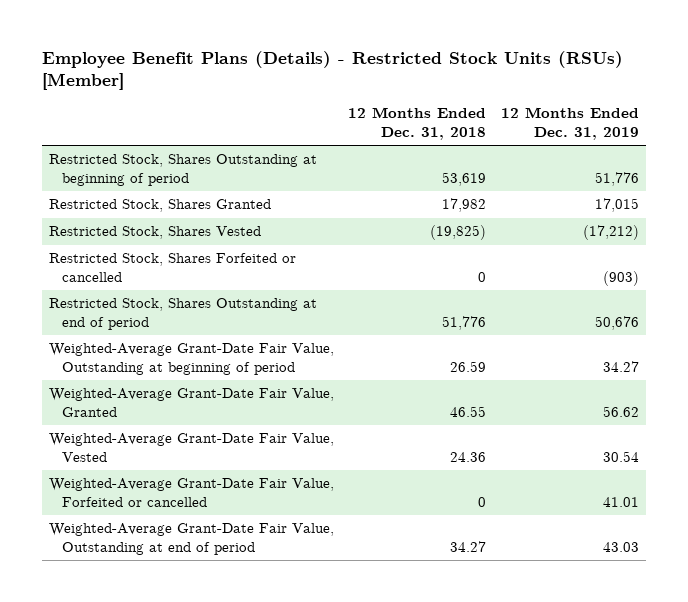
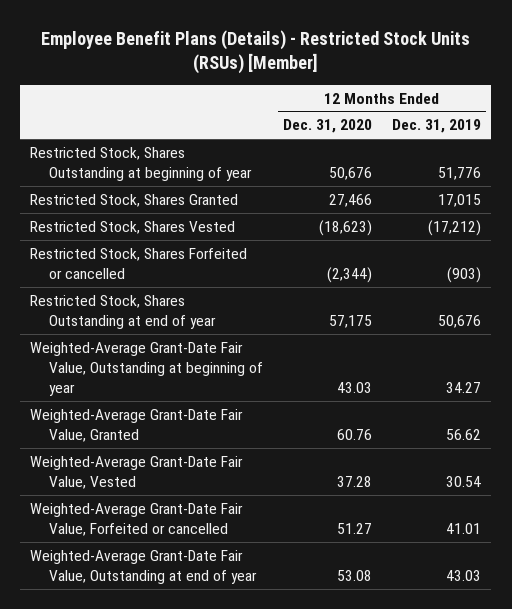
- | 12 Months Ended Dec. 31, 2018 | 12 Months Ended Dec. 31, 2019
+ | 12 Months Ended Dec. 31, 2020 | 12 Months Ended Dec. 31, 2019
- Restricted Stock, Shares Outstanding at beginning of period | 53,619 | 51,776
+ Restricted Stock, Shares Outstanding at beginning of year | 50,676 | 51,776
- Restricted Stock, Shares Outstanding at end of period | 51,776 | 50,676
- Weighted-Average Grant-Date Fair Value, Outstanding at beginning of period | 26.59 | 34.27
+ Restricted Stock, Shares Outstanding at end of year | 57,175 | 50,676
+ Weighted-Average Grant-Date Fair Value, Outstanding at beginning of year | 43.03 | 34.27
- Weighted-Average Grant-Date Fair Value, Outstanding at end of period | 34.27 | 43.03
+ Weighted-Average Grant-Date Fair Value, Outstanding at end of year | 53.08 | 43.03

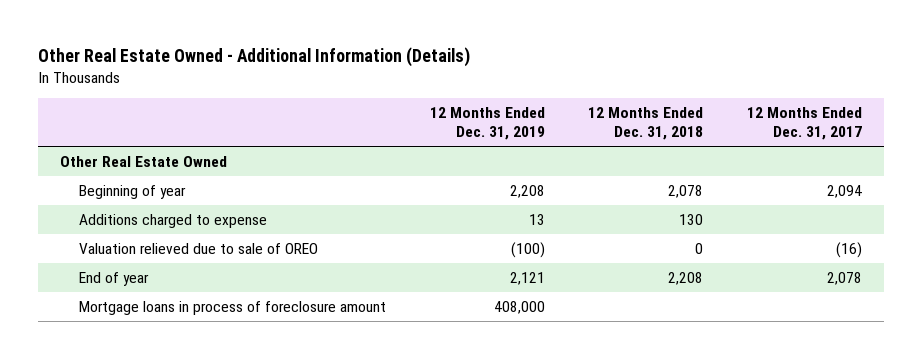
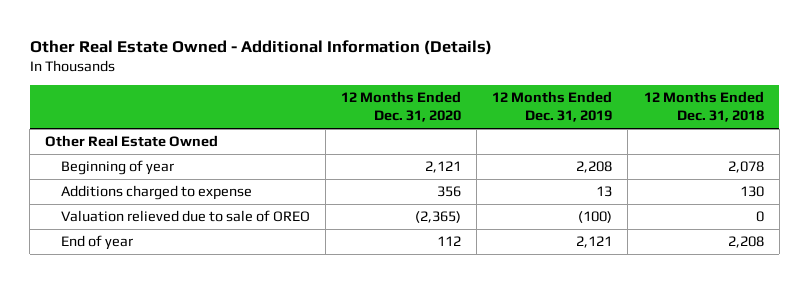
- | 12 Months Ended Dec. 31, 2019 | 12 Months Ended Dec. 31, 2018 | 12 Months Ended Dec. 31, 2017
+ | 12 Months Ended Dec. 31, 2020 | 12 Months Ended Dec. 31, 2019 | 12 Months Ended Dec. 31, 2018
- Mortgage loans in process of foreclosure amount | 408,000 | |

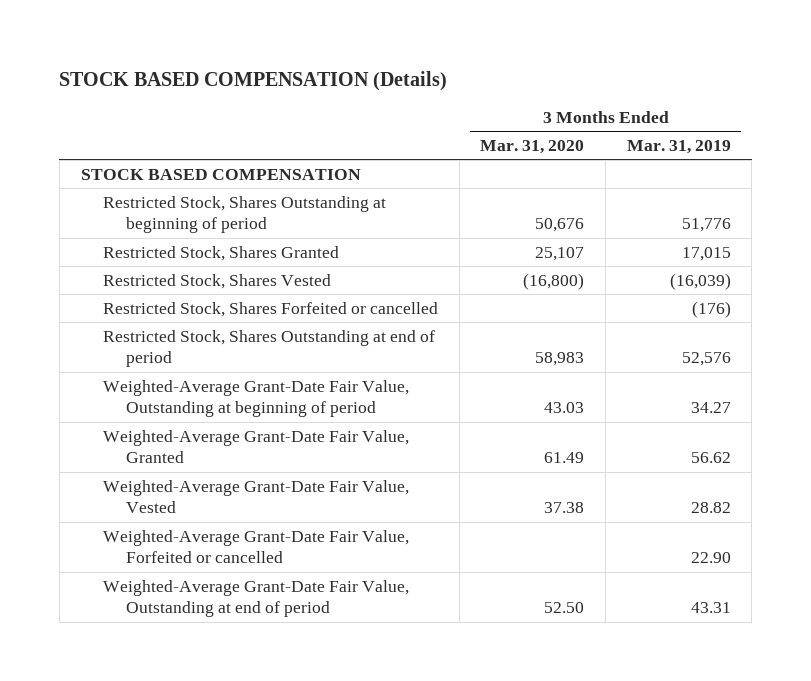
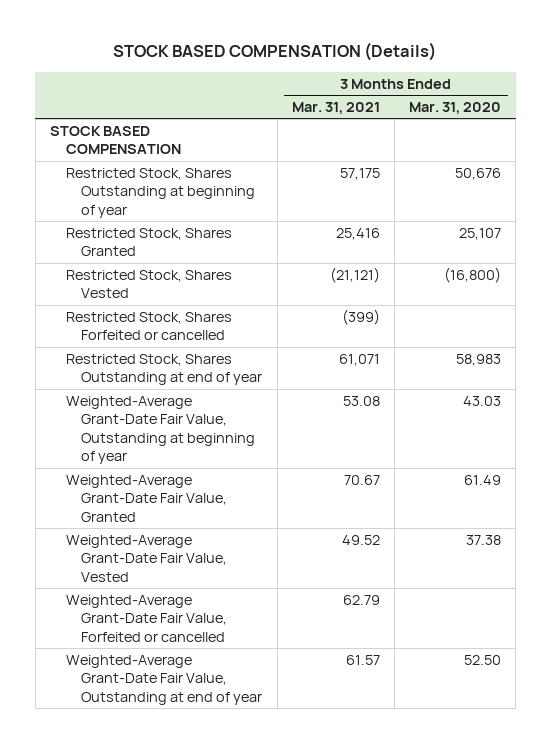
- | 3 Months Ended Mar. 31, 2020 | 3 Months Ended Mar. 31, 2019
+ | 3 Months Ended Mar. 31, 2021 | 3 Months Ended Mar. 31, 2020
- Restricted Stock, Shares Outstanding at beginning of period | 50,676 | 51,776
+ Restricted Stock, Shares Outstanding at beginning of year | 57,175 | 50,676
- Restricted Stock, Shares Outstanding at end of period | 58,983 | 52,576
- Weighted-Average Grant-Date Fair Value, Outstanding at beginning of period | 43.03 | 34.27
+ Restricted Stock, Shares Outstanding at end of year | 61,071 | 58,983
+ Weighted-Average Grant-Date Fair Value, Outstanding at beginning of year | 53.08 | 43.03
- Weighted-Average Grant-Date Fair Value, Outstanding at end of period | 52.50 | 43.31
+ Weighted-Average Grant-Date Fair Value, Outstanding at end of year | 61.57 | 52.50

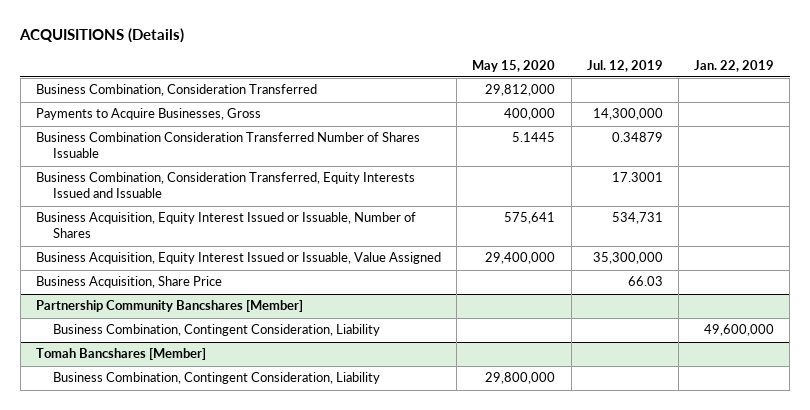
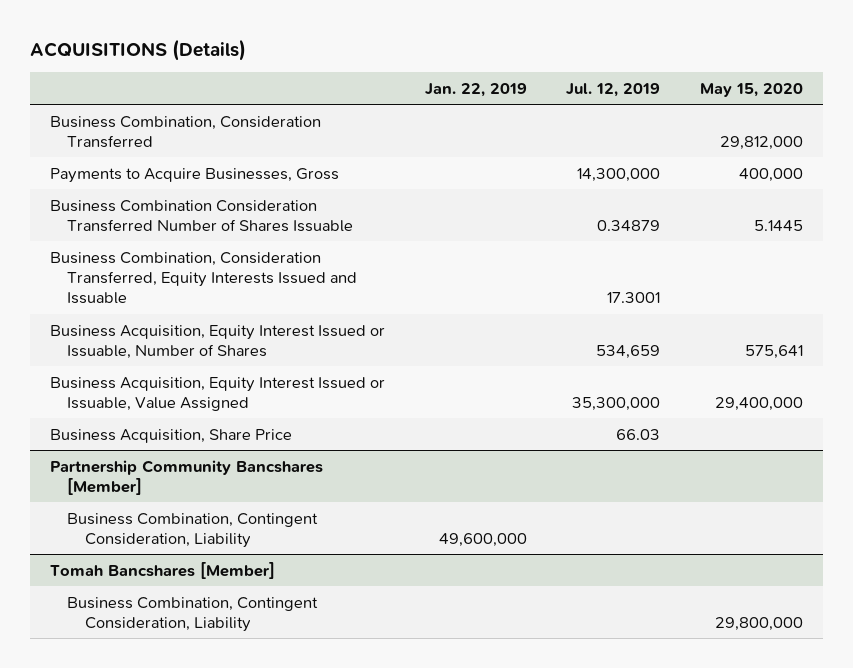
- | May 15, 2020 | Jul. 12, 2019 | Jan. 22, 2019
+ | Jan. 22, 2019 | Jul. 12, 2019 | May 15, 2020
- Business Acquisition, Equity Interest Issued or Issuable, Number of Shares | 575,641 | 534,731 |
+ Business Acquisition, Equity Interest Issued or Issuable, Number of Shares | | 534,659 | 575,641

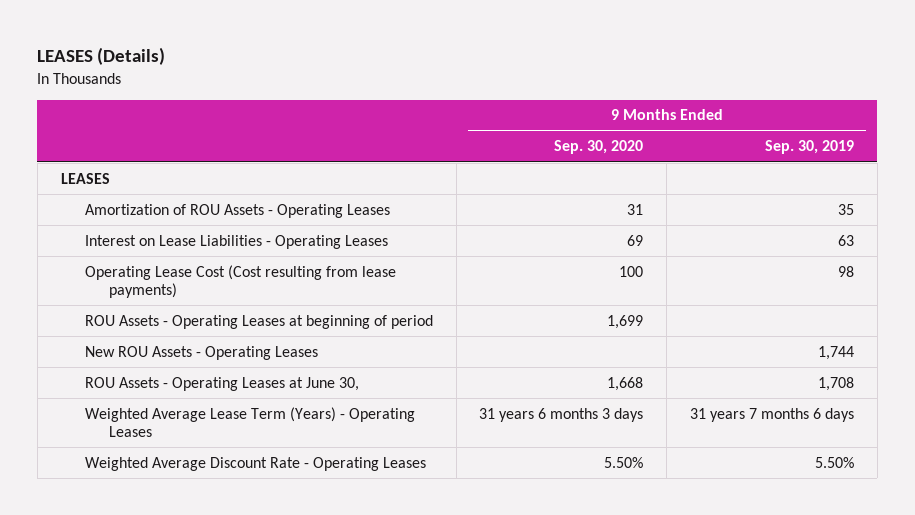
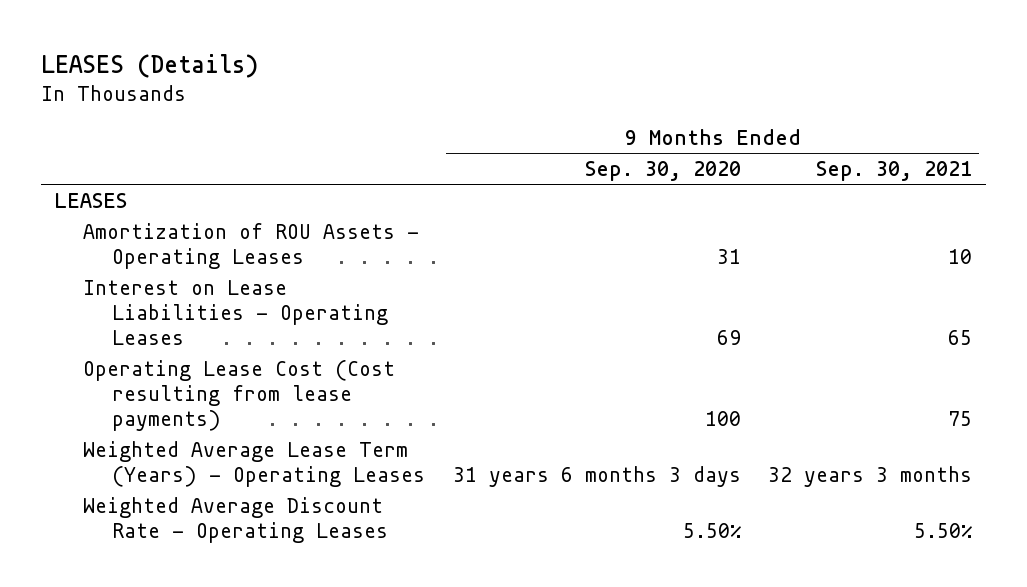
- | 9 Months Ended Sep. 30, 2020 | 9 Months Ended Sep. 30, 2019
+ | 9 Months Ended Sep. 30, 2020 | 9 Months Ended Sep. 30, 2021
- ROU Assets - Operating Leases at beginning of period | 1,699 |
- New ROU Assets - Operating Leases | | 1,744
- ROU Assets - Operating Leases at June 30, | 1,668 | 1,708

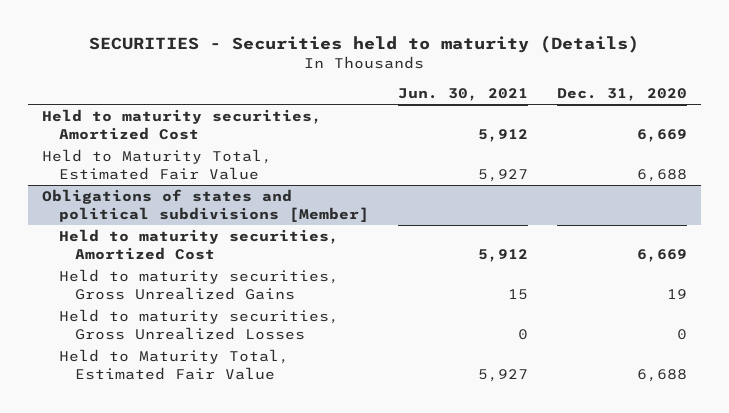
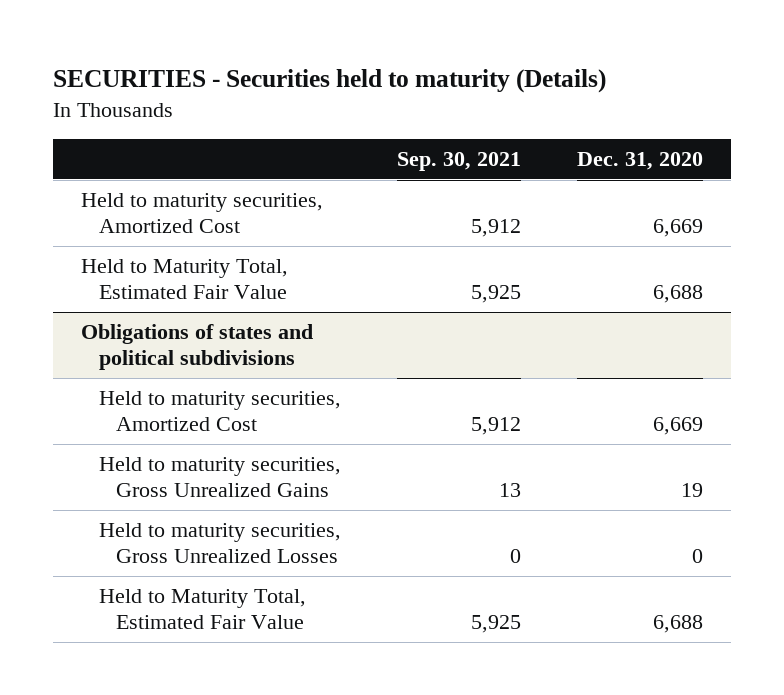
- | Jun. 30, 2021 | Dec. 31, 2020
+ | Sep. 30, 2021 | Dec. 31, 2020
- Obligations of states and political subdivisions [Member]
+ Obligations of states and political subdivisions

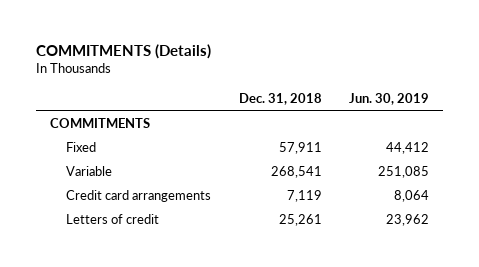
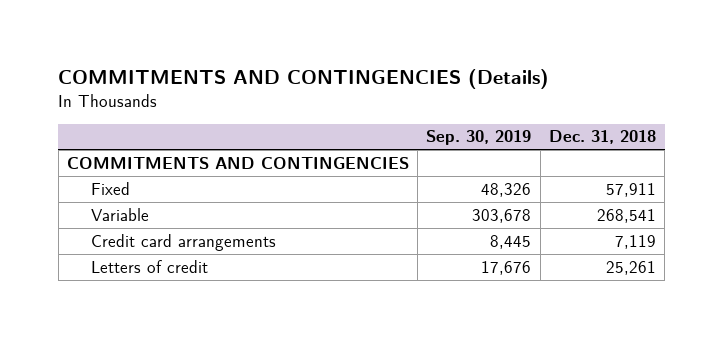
- COMMITMENTS (Details)
+ COMMITMENTS AND CONTINGENCIES (Details)
- | Dec. 31, 2018 | Jun. 30, 2019
+ | Sep. 30, 2019 | Dec. 31, 2018
- COMMITMENTS
+ COMMITMENTS AND CONTINGENCIES

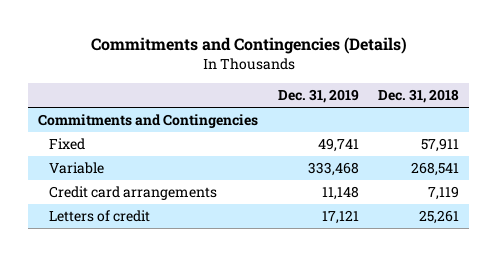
- COMMITMENTS AND CONTINGENCIES (Details)
+ Commitments and Contingencies (Details)
- | Sep. 30, 2019 | Dec. 31, 2018
+ | Dec. 31, 2019 | Dec. 31, 2018
- COMMITMENTS AND CONTINGENCIES
+ Commitments and Contingencies

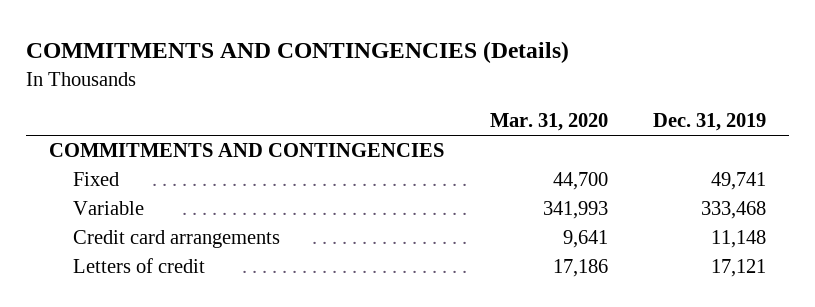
- Commitments and Contingencies (Details)
+ COMMITMENTS AND CONTINGENCIES (Details)
- | Dec. 31, 2019 | Dec. 31, 2018
+ | Mar. 31, 2020 | Dec. 31, 2019
- Commitments and Contingencies
+ COMMITMENTS AND CONTINGENCIES

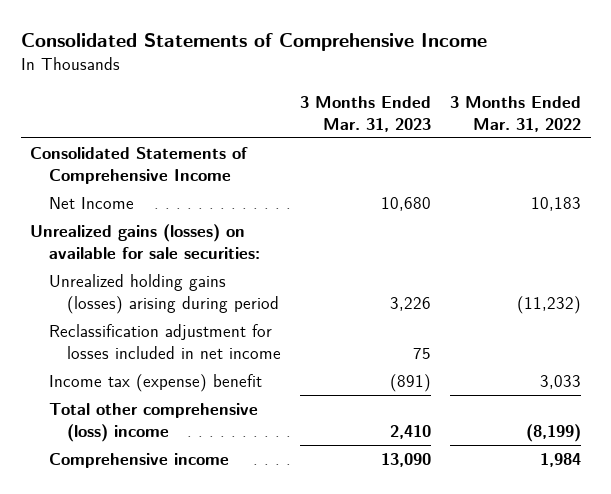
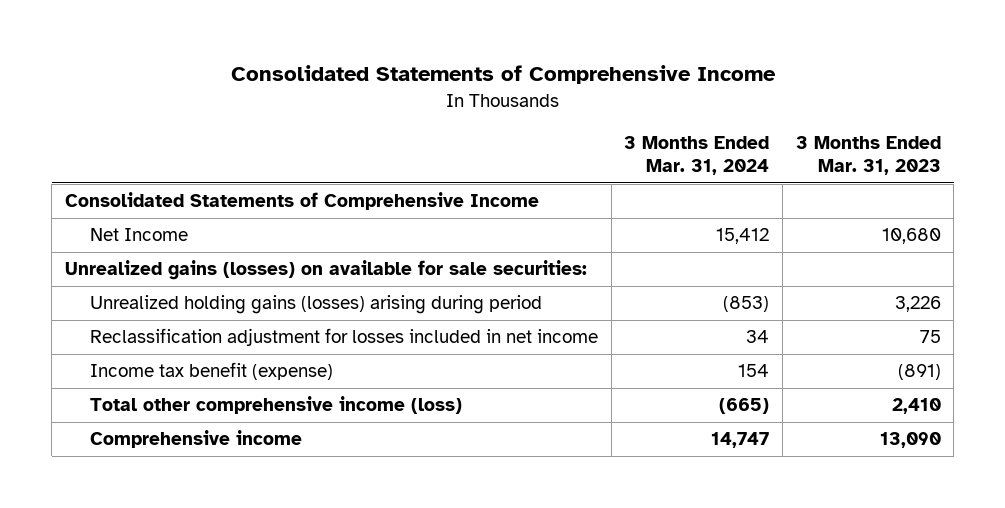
- | 3 Months Ended Mar. 31, 2023 | 3 Months Ended Mar. 31, 2022
+ | 3 Months Ended Mar. 31, 2024 | 3 Months Ended Mar. 31, 2023
- Income tax (expense) benefit | (891) | 3,033
- Total other comprehensive (loss) income | 2,410 | (8,199)
+ Income tax benefit (expense) | 154 | (891)
+ Total other comprehensive income (loss) | (665) | 2,410

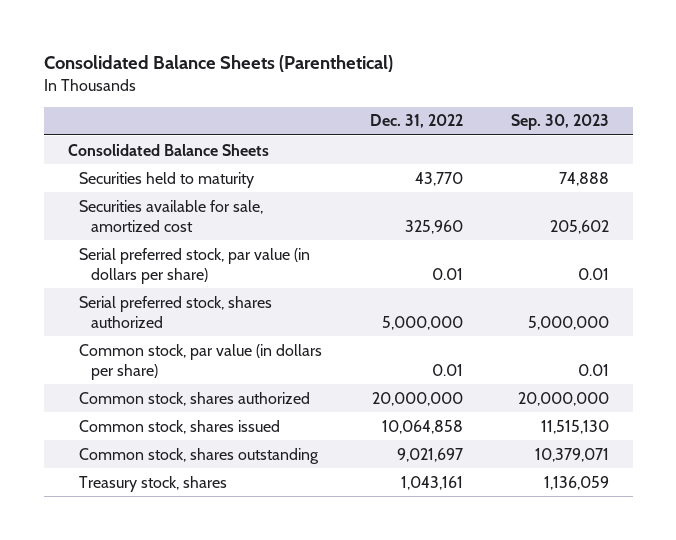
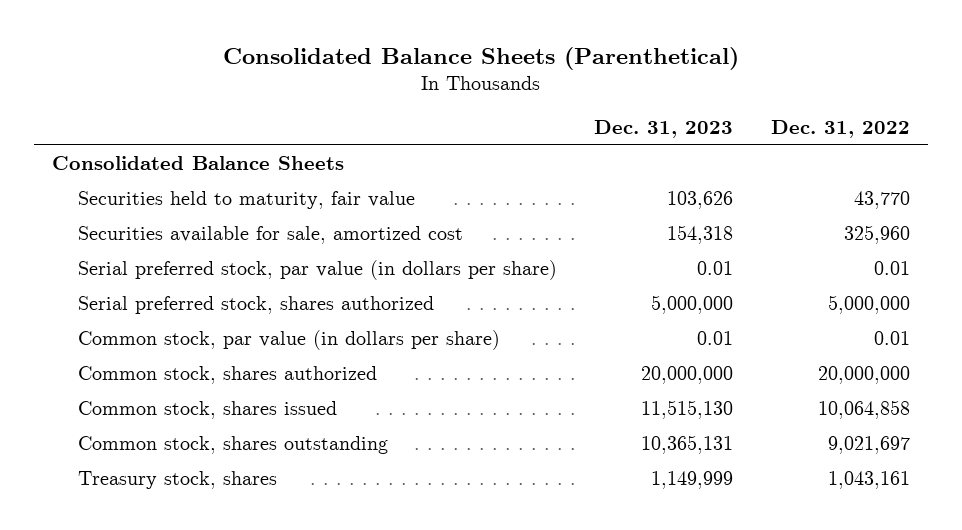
- | Dec. 31, 2022 | Sep. 30, 2023
+ | Dec. 31, 2023 | Dec. 31, 2022
- Securities held to maturity | 43,770 | 74,888
+ Securities held to maturity, fair value | 103,626 | 43,770

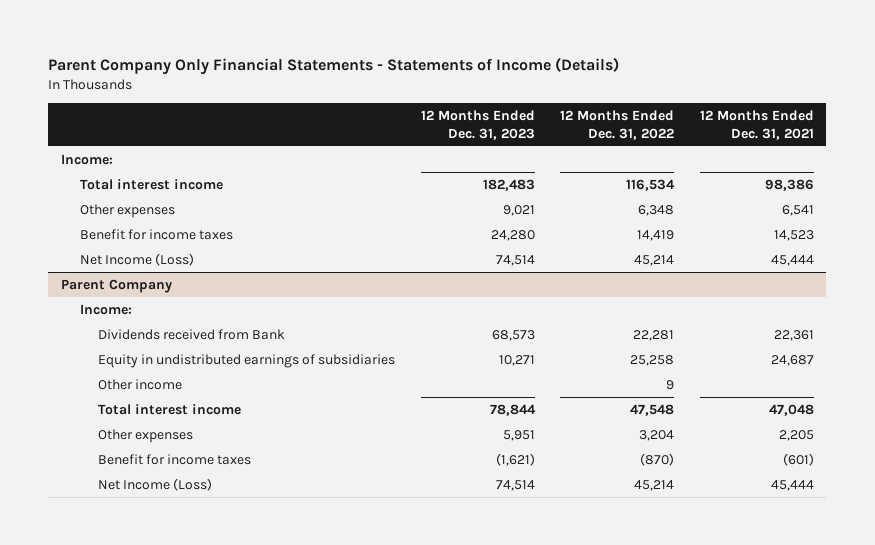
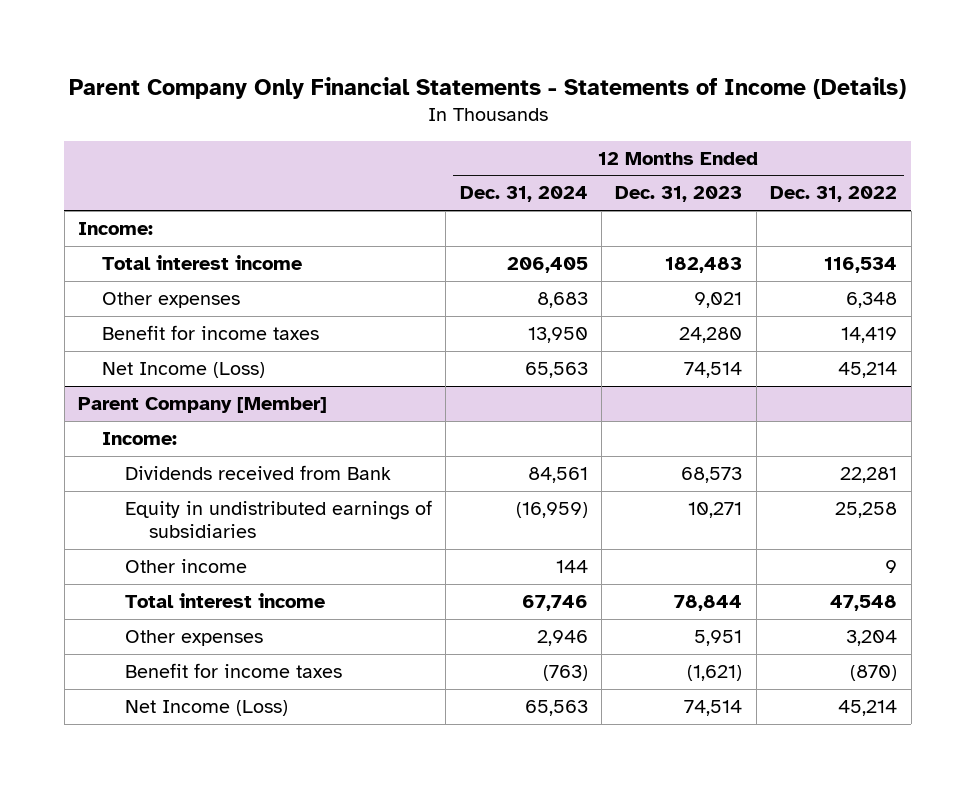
- | 12 Months Ended Dec. 31, 2023 | 12 Months Ended Dec. 31, 2022 | 12 Months Ended Dec. 31, 2021
+ | 12 Months Ended Dec. 31, 2024 | 12 Months Ended Dec. 31, 2023 | 12 Months Ended Dec. 31, 2022
- Parent Company
+ Parent Company [Member]

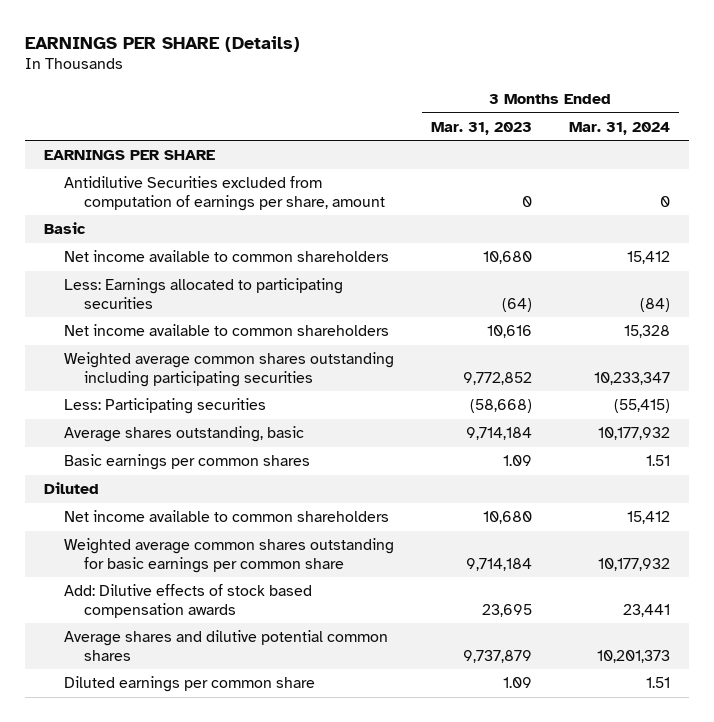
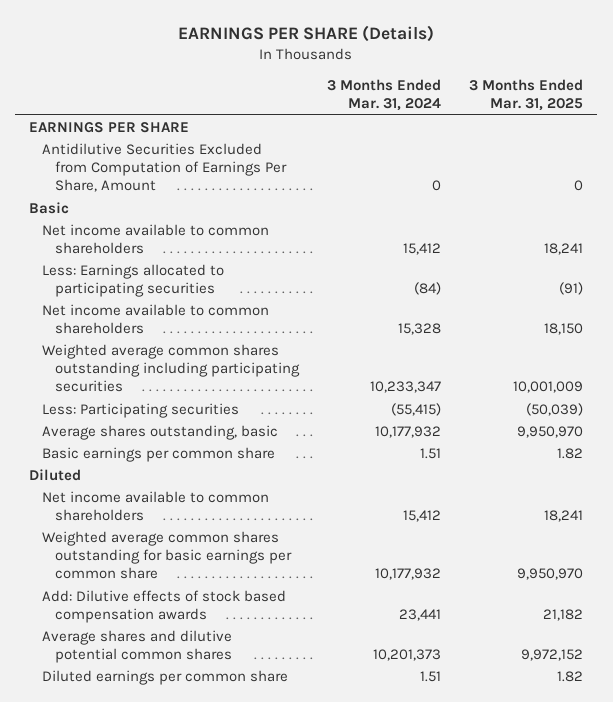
- | 3 Months Ended Mar. 31, 2023 | 3 Months Ended Mar. 31, 2024
+ | 3 Months Ended Mar. 31, 2024 | 3 Months Ended Mar. 31, 2025
- Antidilutive Securities excluded from computation of earnings per share, amount | 0 | 0
+ Antidilutive Securities Excluded from Computation of Earnings Per Share, Amount | 0 | 0
- Basic earnings per common shares | 1.09 | 1.51
+ Basic earnings per common share | 1.51 | 1.82

